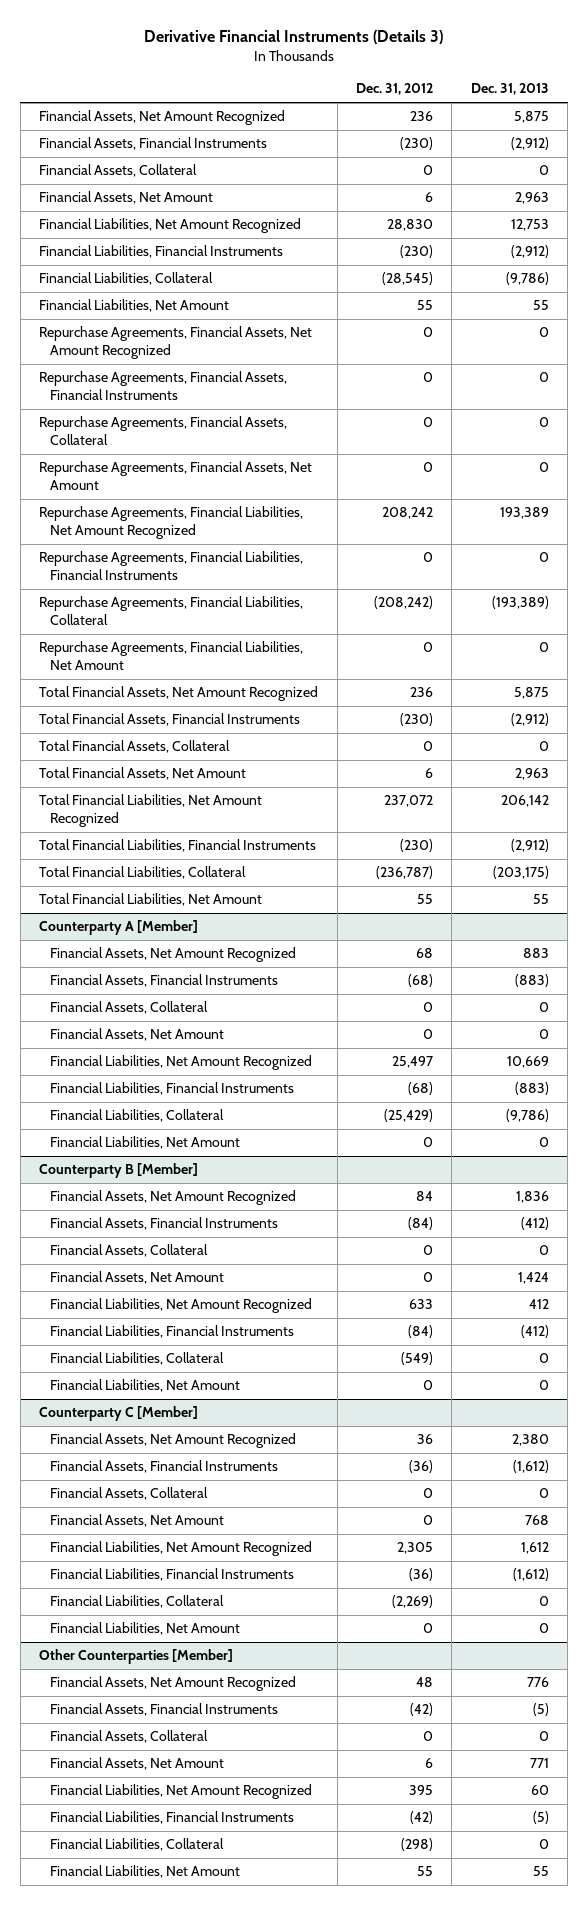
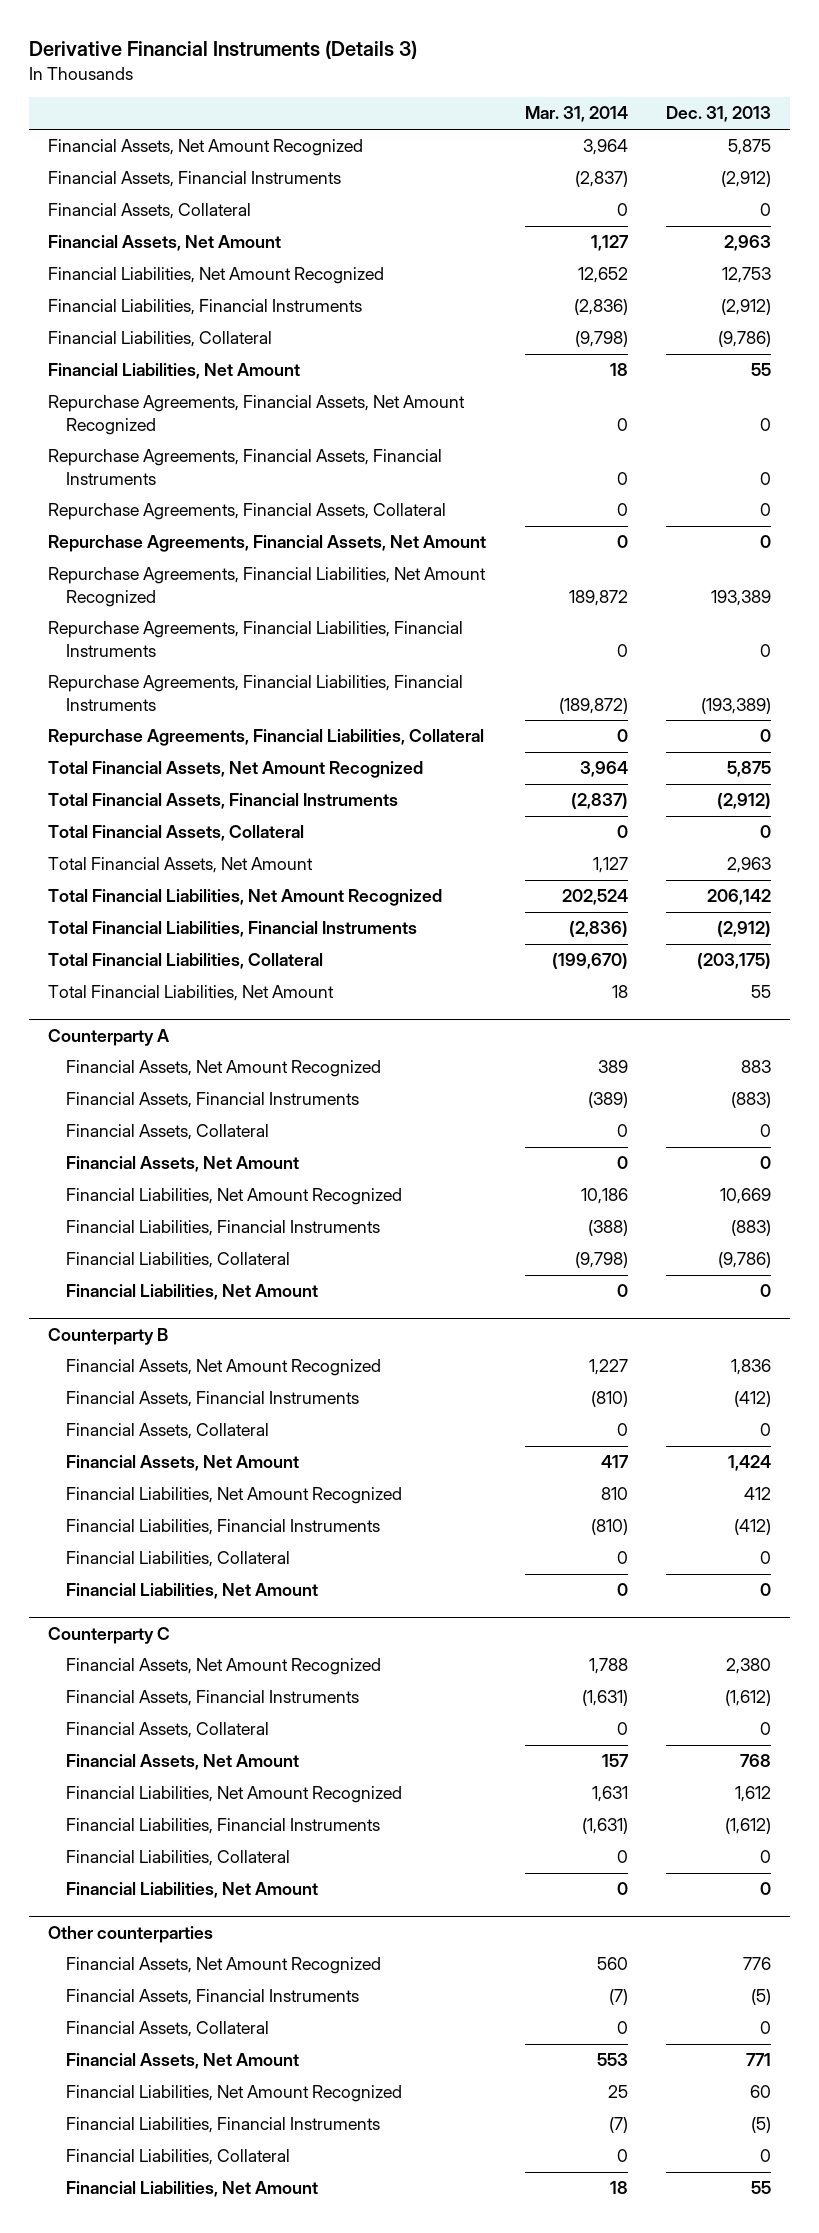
- | Dec. 31, 2012 | Dec. 31, 2013
+ | Mar. 31, 2014 | Dec. 31, 2013
- Repurchase Agreements, Financial Liabilities, Collateral | (208,242) | (193,389)
- Repurchase Agreements, Financial Liabilities, Net Amount | 0 | 0
+ Repurchase Agreements, Financial Liabilities, Financial Instruments | (189,872) | (193,389)
+ Repurchase Agreements, Financial Liabilities, Collateral | 0 | 0
- Counterparty A [Member]
+ Counterparty A
- Counterparty B [Member]
+ Counterparty B
- Counterparty C [Member]
+ Counterparty C
- Other Counterparties [Member]
+ Other counterparties

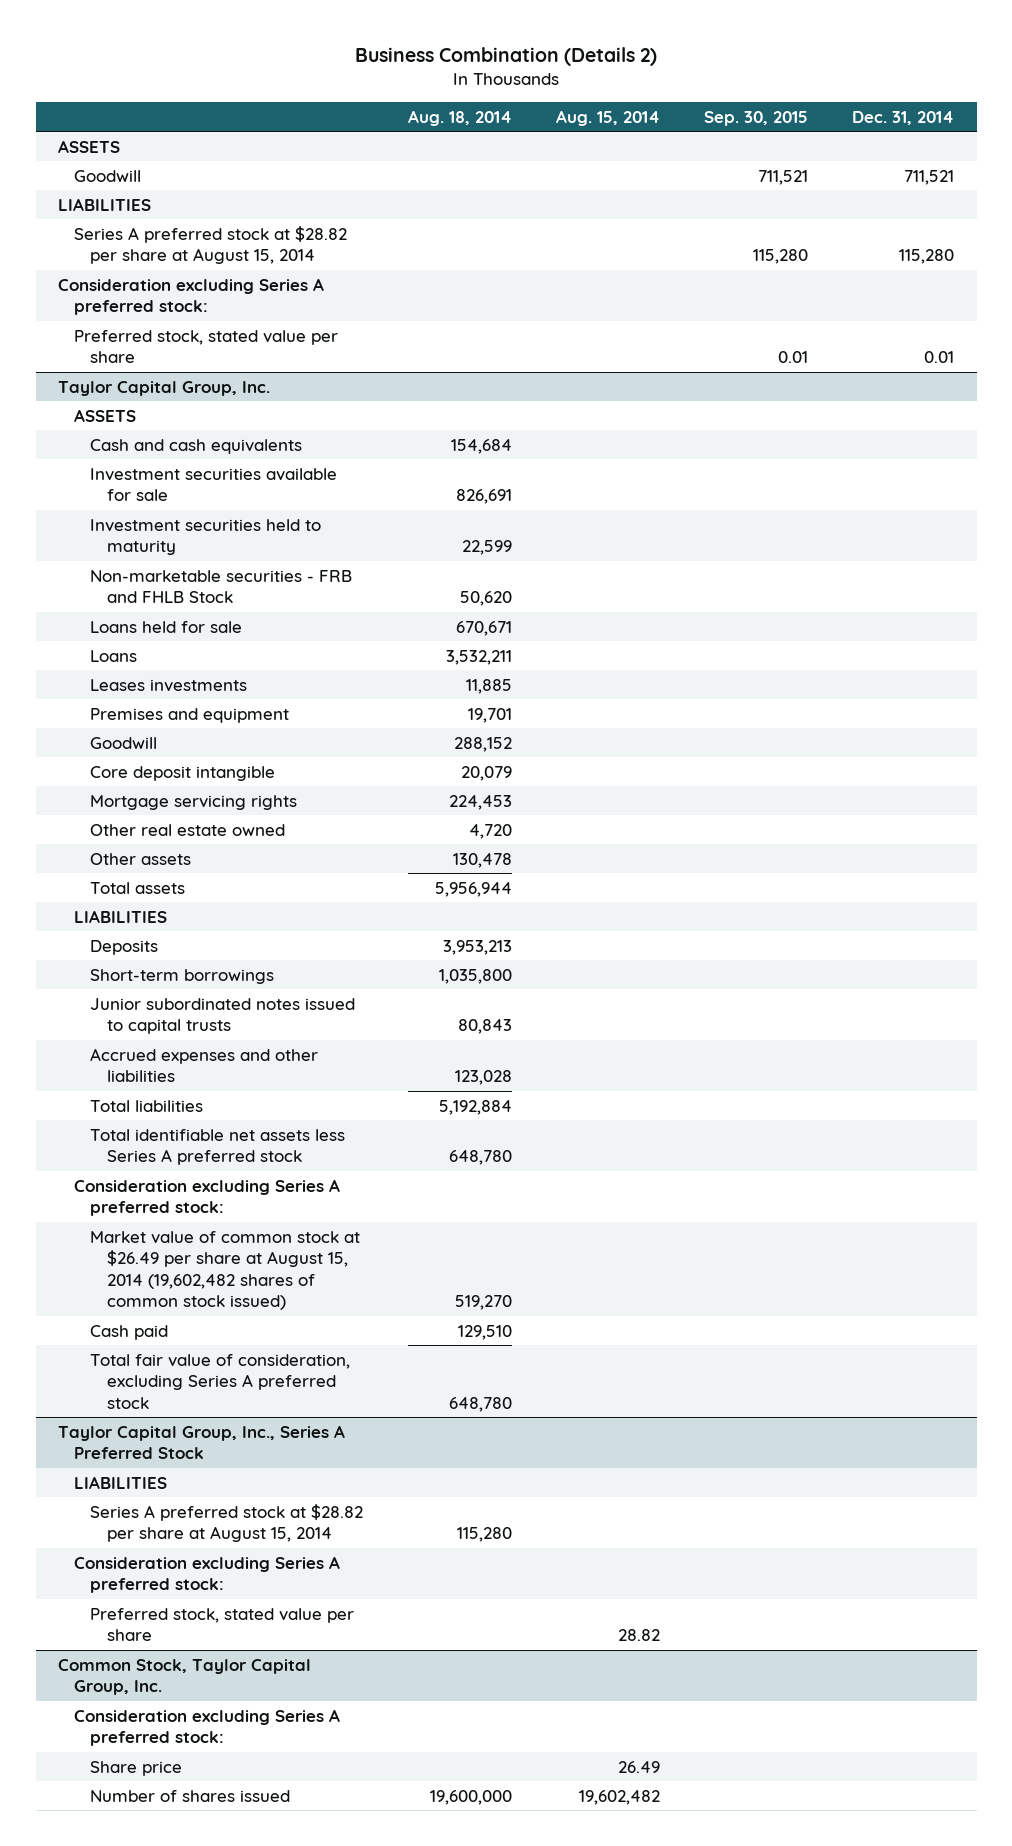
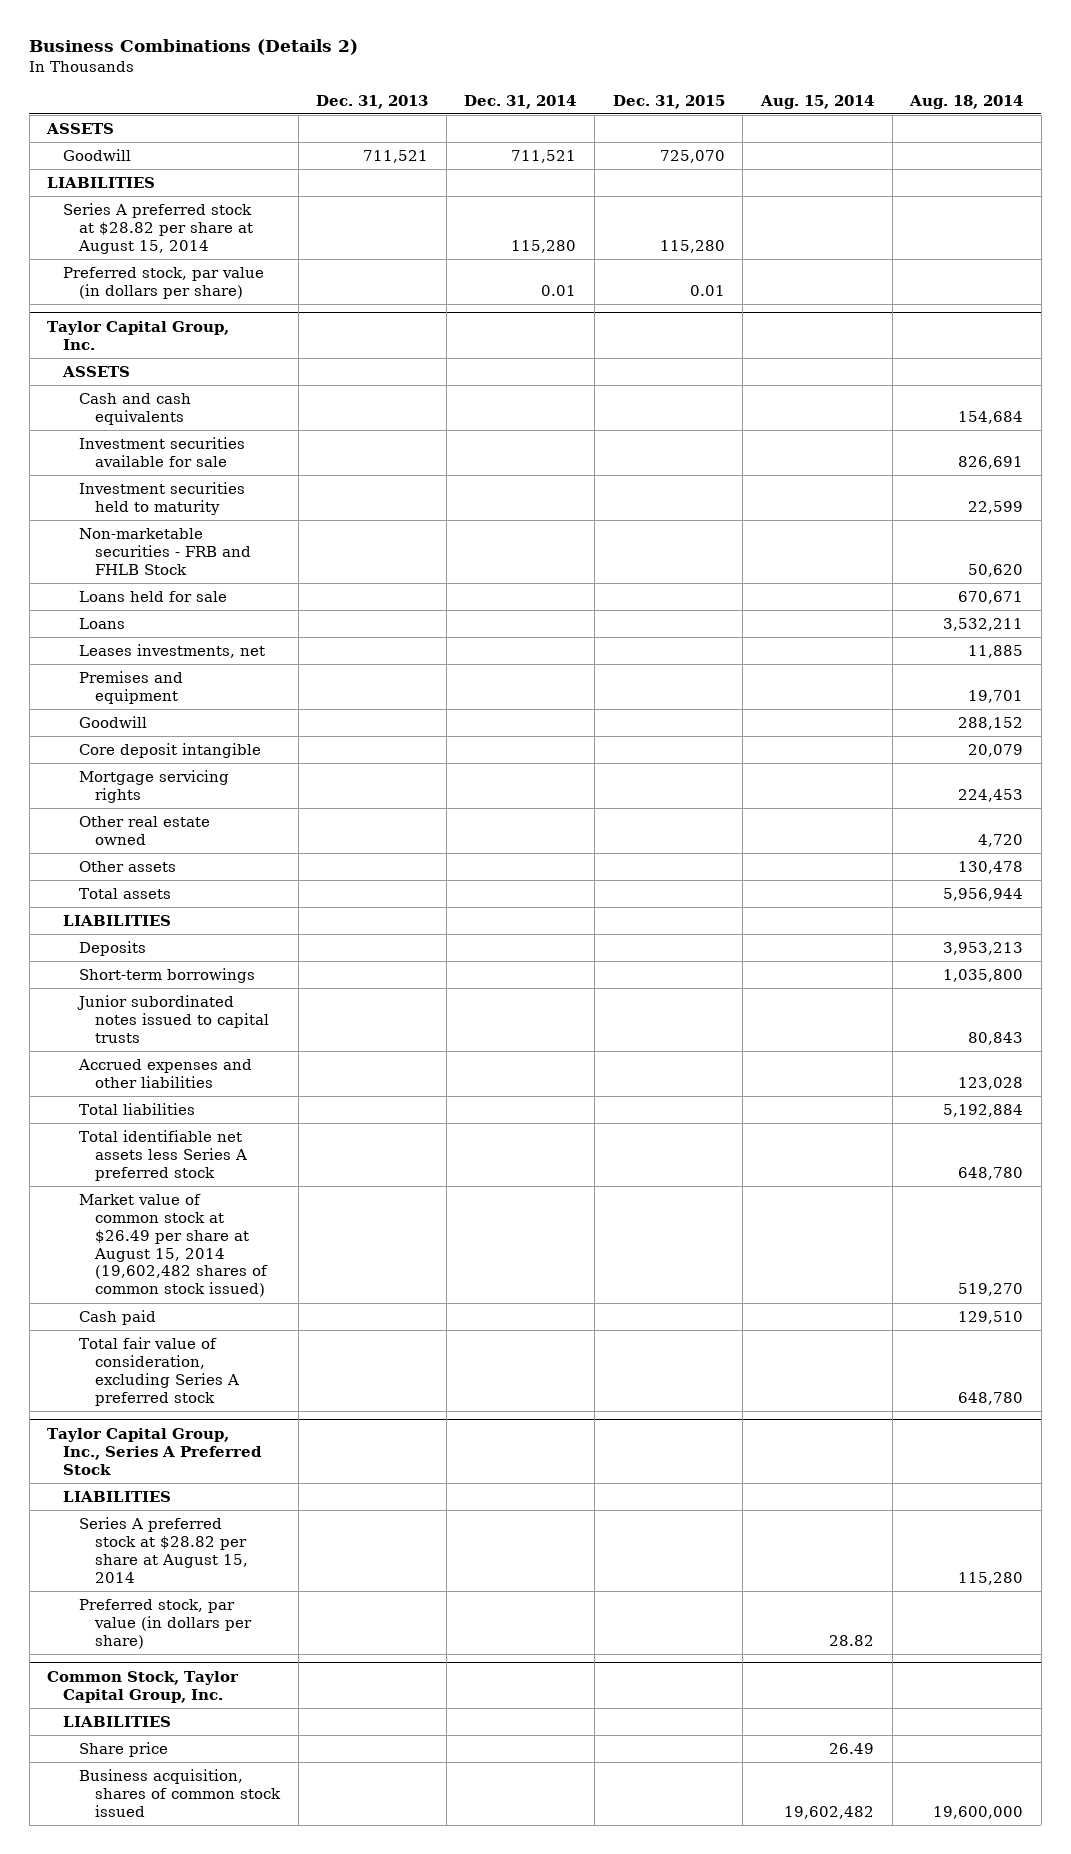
- Business Combination (Details 2)
+ Business Combinations (Details 2)
- | Aug. 18, 2014 | Aug. 15, 2014 | Sep. 30, 2015 | Dec. 31, 2014
+ | Dec. 31, 2013 | Dec. 31, 2014 | Dec. 31, 2015 | Aug. 15, 2014 | Aug. 18, 2014
- Consideration excluding Series A preferred stock:
- Preferred stock, stated value per share | | | 0.01 | 0.01
+ Preferred stock, par value (in dollars per share) | | 0.01 | 0.01 | |
@ Taylor Capital Group, Inc.
- Leases investments | 11,885 | | |
+ Leases investments, net | | | | | 11,885
- Consideration excluding Series A preferred stock:
@ Taylor Capital Group, Inc., Series A Preferred Stock
- Consideration excluding Series A preferred stock:
- Preferred stock, stated value per share | | 28.82 | |
+ Preferred stock, par value (in dollars per share) | | | | 28.82 |
@ Common Stock, Taylor Capital Group, Inc.
- Consideration excluding Series A preferred stock:
+ LIABILITIES
- Number of shares issued | 19,600,000 | 19,602,482 | |
+ Business acquisition, shares of common stock issued | | | | 19,602,482 | 19,600,000

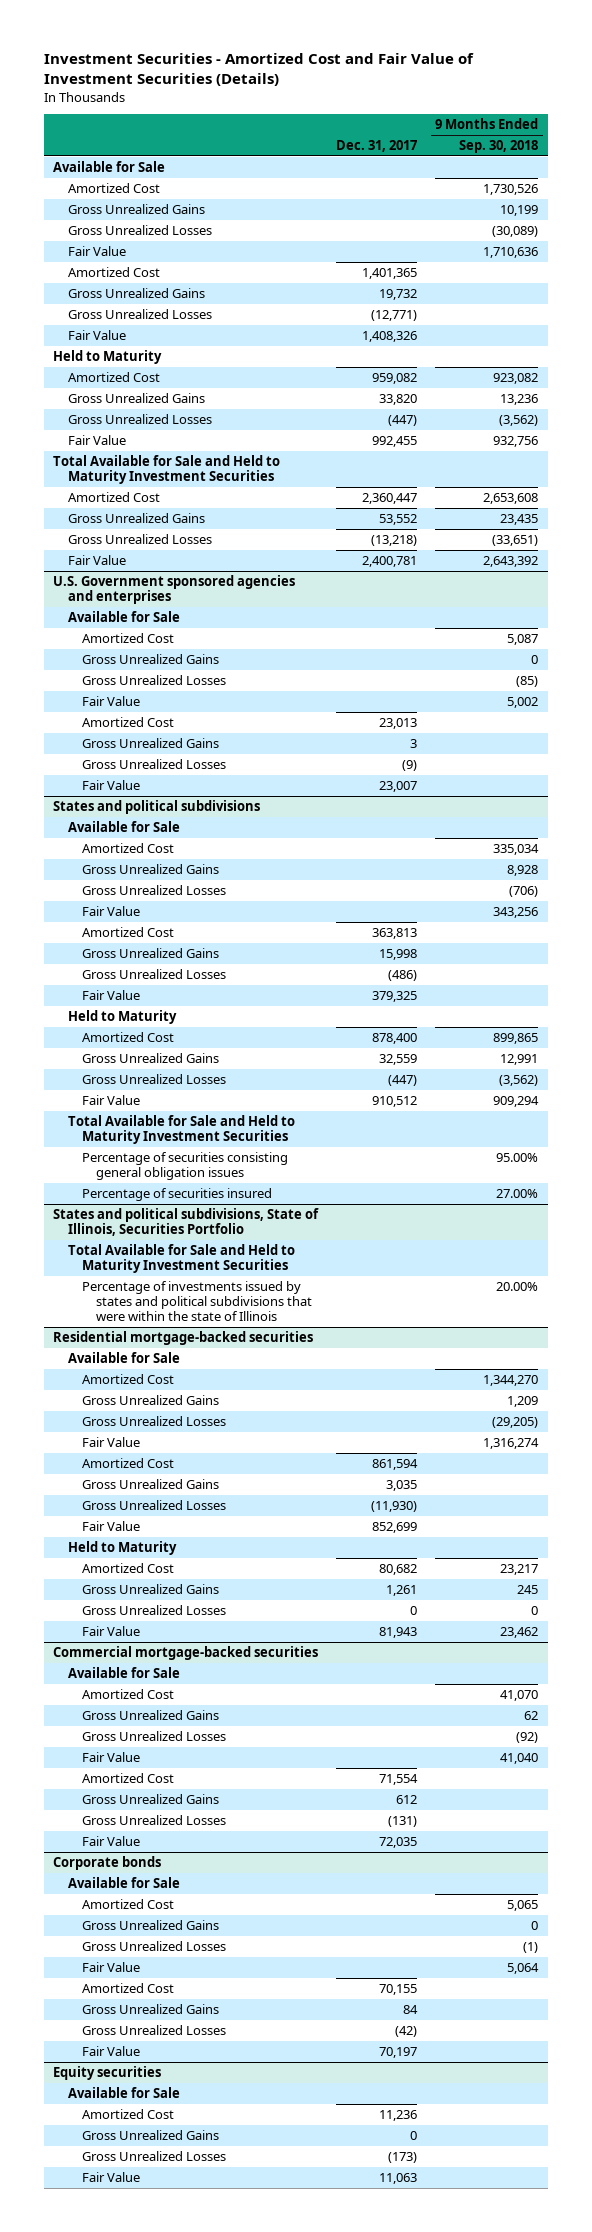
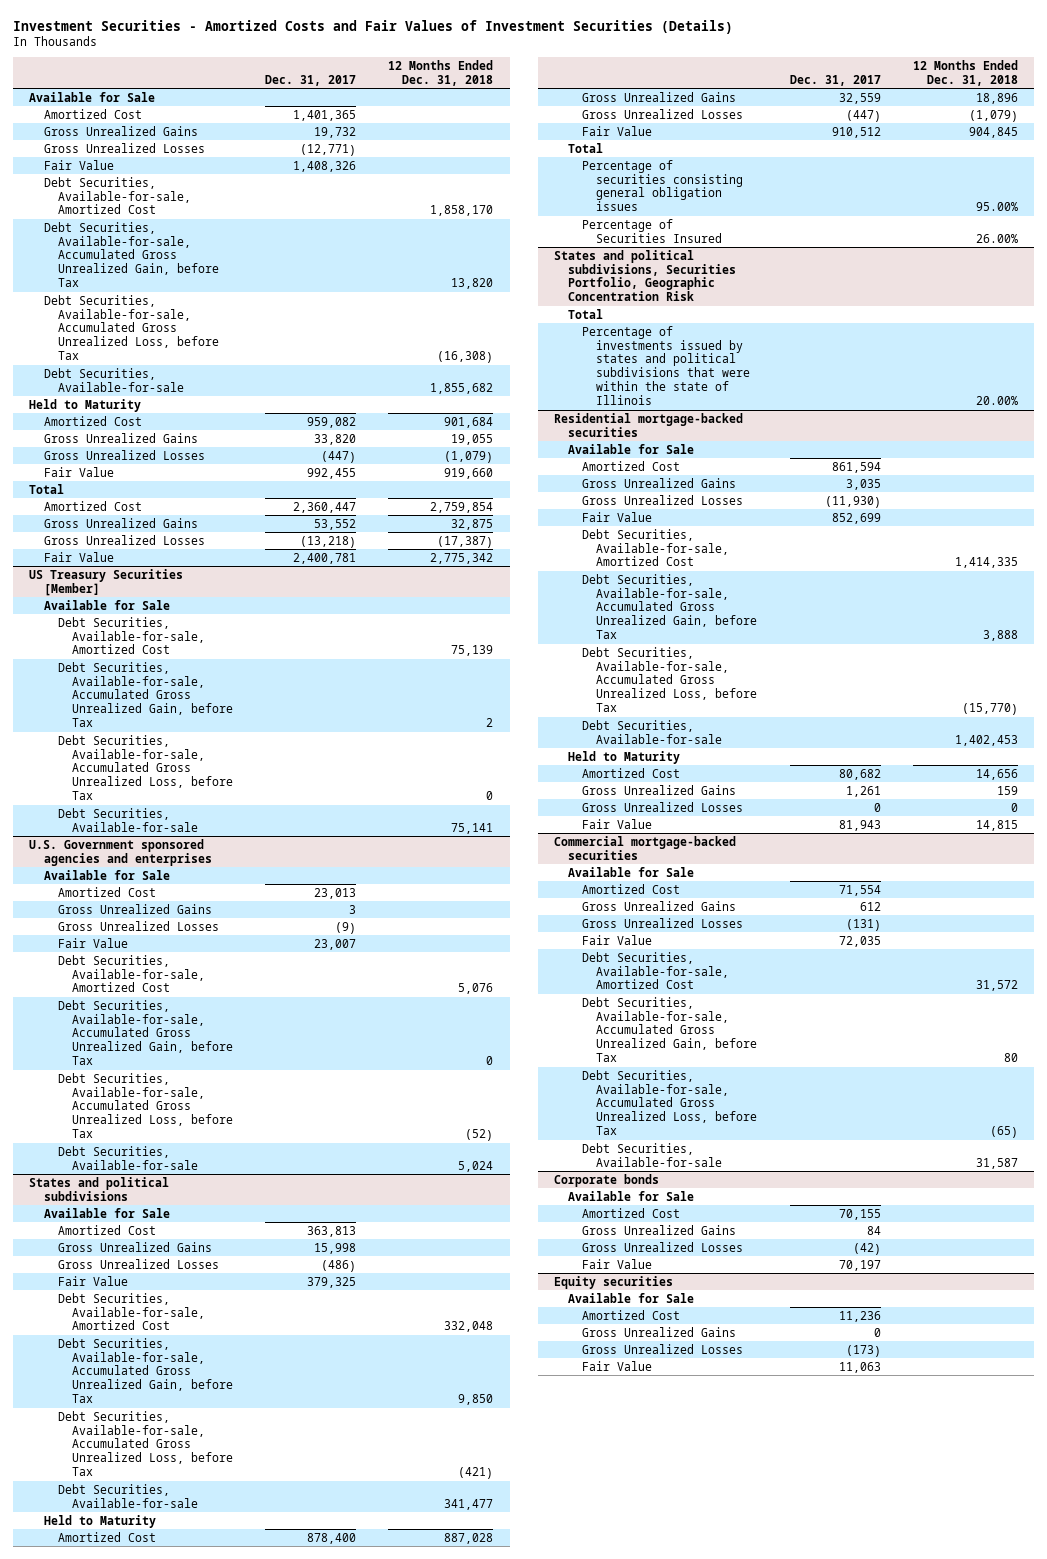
- Investment Securities - Amortized Cost and Fair Value of Investment Securities (Details)
+ Investment Securities - Amortized Costs and Fair Values of Investment Securities (Details)
- | Dec. 31, 2017 | 9 Months Ended Sep. 30, 2018
+ | Dec. 31, 2017 | 12 Months Ended Dec. 31, 2018
- Amortized Cost | | 1,730,526
- Gross Unrealized Gains | | 10,199
- Gross Unrealized Losses | | (30,089)
- Fair Value | | 1,710,636
+ Debt Securities, Available-for-sale, Amortized Cost | | 1,858,170
+ Debt Securities, Available-for-sale, Accumulated Gross Unrealized Gain, before Tax | | 13,820
+ Debt Securities, Available-for-sale, Accumulated Gross Unrealized Loss, before Tax | | (16,308)
+ Debt Securities, Available-for-sale | | 1,855,682
- Total Available for Sale and Held to Maturity Investment Securities
+ Total
+ US Treasury Securities [Member]
+ Available for Sale
+ Debt Securities, Available-for-sale, Amortized Cost | | 75,139
+ Debt Securities, Available-for-sale, Accumulated Gross Unrealized Gain, before Tax | | 2
+ Debt Securities, Available-for-sale, Accumulated Gross Unrealized Loss, before Tax | | 0
+ Debt Securities, Available-for-sale | | 75,141
@ U.S. Government sponsored agencies and enterprises
- Amortized Cost | | 5,087
- Gross Unrealized Gains | | 0
- Gross Unrealized Losses | | (85)
- Fair Value | | 5,002
+ Debt Securities, Available-for-sale, Amortized Cost | | 5,076
+ Debt Securities, Available-for-sale, Accumulated Gross Unrealized Gain, before Tax | | 0
+ Debt Securities, Available-for-sale, Accumulated Gross Unrealized Loss, before Tax | | (52)
+ Debt Securities, Available-for-sale | | 5,024
@ States and political subdivisions
- Amortized Cost | | 335,034
- Gross Unrealized Gains | | 8,928
- Gross Unrealized Losses | | (706)
- Fair Value | | 343,256
+ Debt Securities, Available-for-sale, Amortized Cost | | 332,048
+ Debt Securities, Available-for-sale, Accumulated Gross Unrealized Gain, before Tax | | 9,850
+ Debt Securities, Available-for-sale, Accumulated Gross Unrealized Loss, before Tax | | (421)
+ Debt Securities, Available-for-sale | | 341,477
- Total Available for Sale and Held to Maturity Investment Securities
+ Total
- Percentage of securities insured | | 27.00%
- States and political subdivisions, State of Illinois, Securities Portfolio
- Total Available for Sale and Held to Maturity Investment Securities
@ States and political subdivisions
+ Percentage of Securities Insured | | 26.00%
+ States and political subdivisions, Securities Portfolio, Geographic Concentration Risk
+ Total
@ Residential mortgage-backed securities
- Amortized Cost | | 1,344,270
- Gross Unrealized Gains | | 1,209
- Gross Unrealized Losses | | (29,205)
- Fair Value | | 1,316,274
+ Debt Securities, Available-for-sale, Amortized Cost | | 1,414,335
+ Debt Securities, Available-for-sale, Accumulated Gross Unrealized Gain, before Tax | | 3,888
+ Debt Securities, Available-for-sale, Accumulated Gross Unrealized Loss, before Tax | | (15,770)
+ Debt Securities, Available-for-sale | | 1,402,453
@ Commercial mortgage-backed securities
- Amortized Cost | | 41,070
- Gross Unrealized Gains | | 62
- Gross Unrealized Losses | | (92)
- Fair Value | | 41,040
+ Debt Securities, Available-for-sale, Amortized Cost | | 31,572
+ Debt Securities, Available-for-sale, Accumulated Gross Unrealized Gain, before Tax | | 80
+ Debt Securities, Available-for-sale, Accumulated Gross Unrealized Loss, before Tax | | (65)
+ Debt Securities, Available-for-sale | | 31,587
@ Corporate bonds
- Amortized Cost | | 5,065
- Gross Unrealized Gains | | 0
- Gross Unrealized Losses | | (1)
- Fair Value | | 5,064

